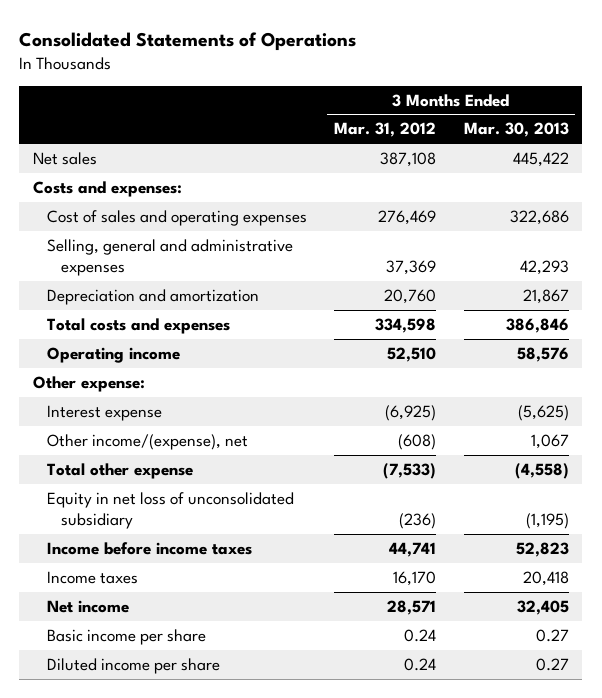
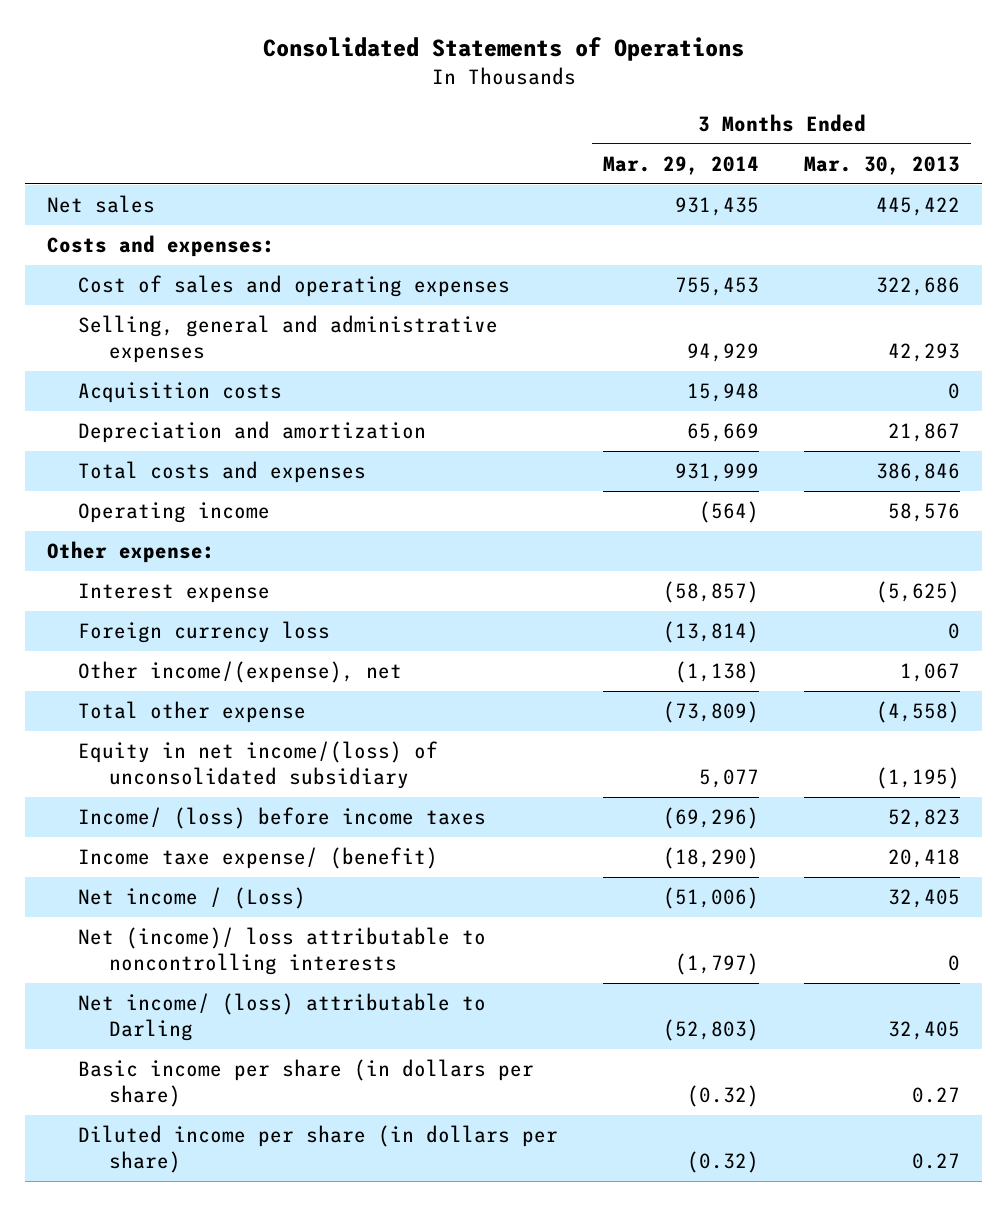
- | 3 Months Ended Mar. 31, 2012 | 3 Months Ended Mar. 30, 2013
+ | 3 Months Ended Mar. 29, 2014 | 3 Months Ended Mar. 30, 2013
+ Acquisition costs | 15,948 | 0
+ Foreign currency loss | (13,814) | 0
- Equity in net loss of unconsolidated subsidiary | (236) | (1,195)
- Income before income taxes | 44,741 | 52,823
- Income taxes | 16,170 | 20,418
- Net income | 28,571 | 32,405
- Basic income per share | 0.24 | 0.27
- Diluted income per share | 0.24 | 0.27
+ Equity in net income/(loss) of unconsolidated subsidiary | 5,077 | (1,195)
+ Income/ (loss) before income taxes | (69,296) | 52,823
+ Income taxe expense/ (benefit) | (18,290) | 20,418
+ Net income / (Loss) | (51,006) | 32,405
+ Net (income)/ loss attributable to noncontrolling interests | (1,797) | 0
+ Net income/ (loss) attributable to Darling | (52,803) | 32,405
+ Basic income per share (in dollars per share) | (0.32) | 0.27
+ Diluted income per share (in dollars per share) | (0.32) | 0.27

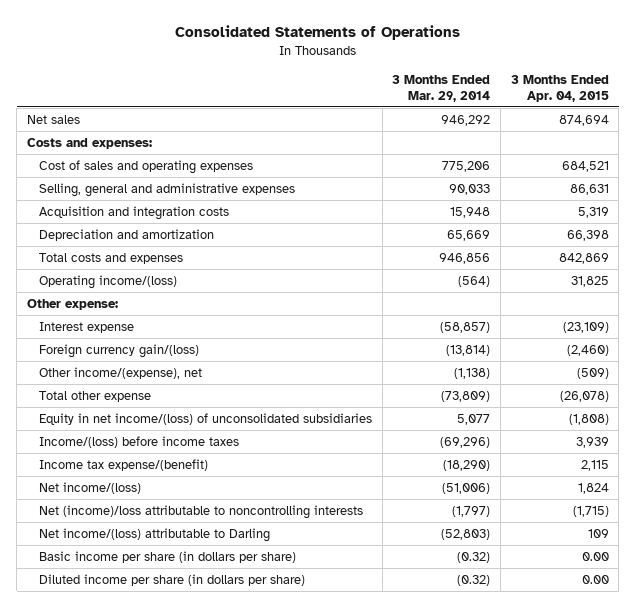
- | 3 Months Ended Mar. 29, 2014 | 3 Months Ended Mar. 30, 2013
+ | 3 Months Ended Mar. 29, 2014 | 3 Months Ended Apr. 04, 2015
- Net sales | 931,435 | 445,422
+ Net sales | 946,292 | 874,694
- Cost of sales and operating expenses | 755,453 | 322,686
- Selling, general and administrative expenses | 94,929 | 42,293
- Acquisition costs | 15,948 | 0
+ Cost of sales and operating expenses | 775,206 | 684,521
+ Selling, general and administrative expenses | 90,033 | 86,631
+ Acquisition and integration costs | 15,948 | 5,319
- Total costs and expenses | 931,999 | 386,846
- Operating income | (564) | 58,576
+ Total costs and expenses | 946,856 | 842,869
+ Operating income/(loss) | (564) | 31,825
- Foreign currency loss | (13,814) | 0
+ Foreign currency gain/(loss) | (13,814) | (2,460)
- Equity in net income/(loss) of unconsolidated subsidiary | 5,077 | (1,195)
- Income/ (loss) before income taxes | (69,296) | 52,823
- Income taxe expense/ (benefit) | (18,290) | 20,418
- Net income / (Loss) | (51,006) | 32,405
- Net (income)/ loss attributable to noncontrolling interests | (1,797) | 0
- Net income/ (loss) attributable to Darling | (52,803) | 32,405
+ Equity in net income/(loss) of unconsolidated subsidiaries | 5,077 | (1,808)
+ Income/(loss) before income taxes | (69,296) | 3,939
+ Income tax expense/(benefit) | (18,290) | 2,115
+ Net income/(loss) | (51,006) | 1,824
+ Net (income)/loss attributable to noncontrolling interests | (1,797) | (1,715)
+ Net income/(loss) attributable to Darling | (52,803) | 109

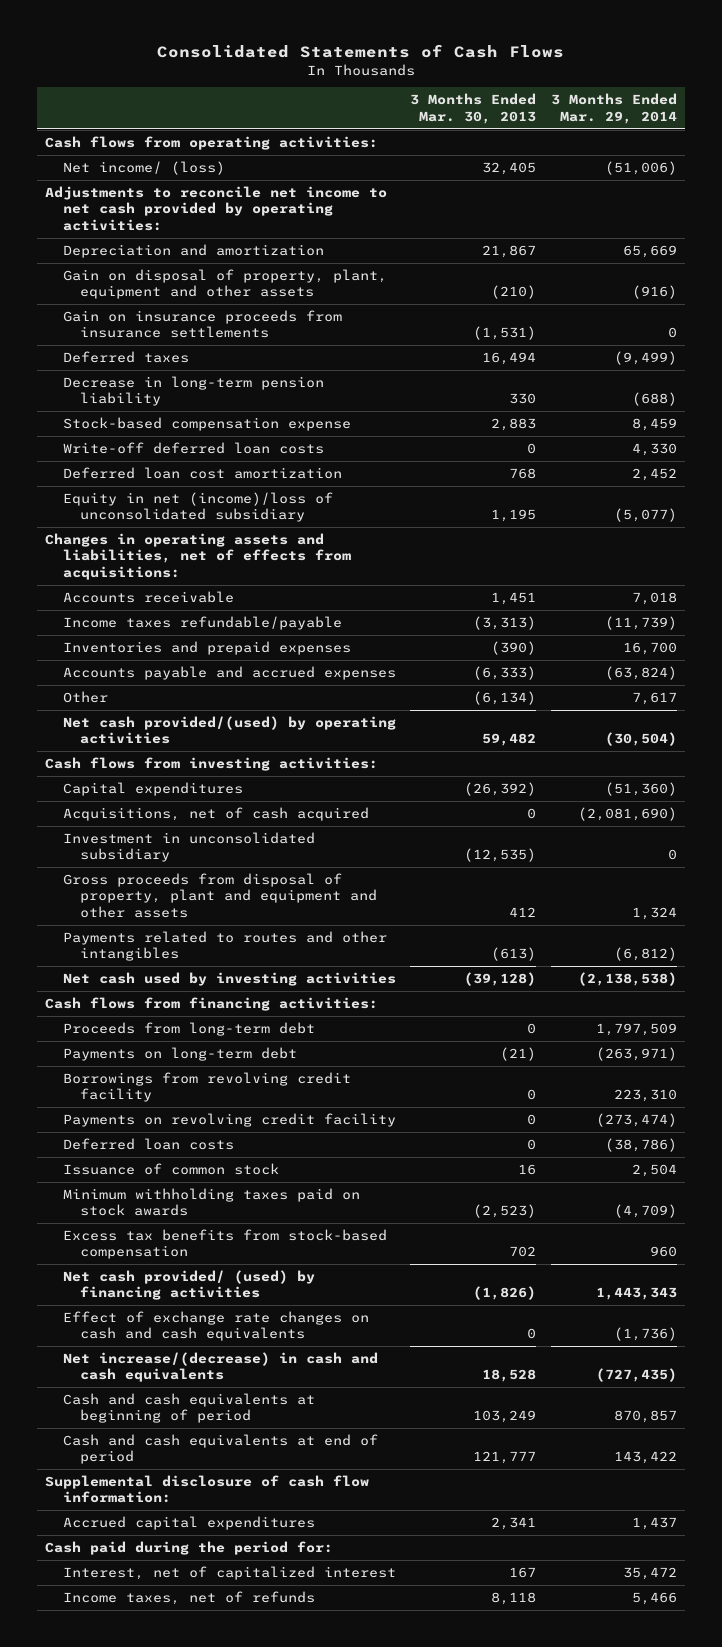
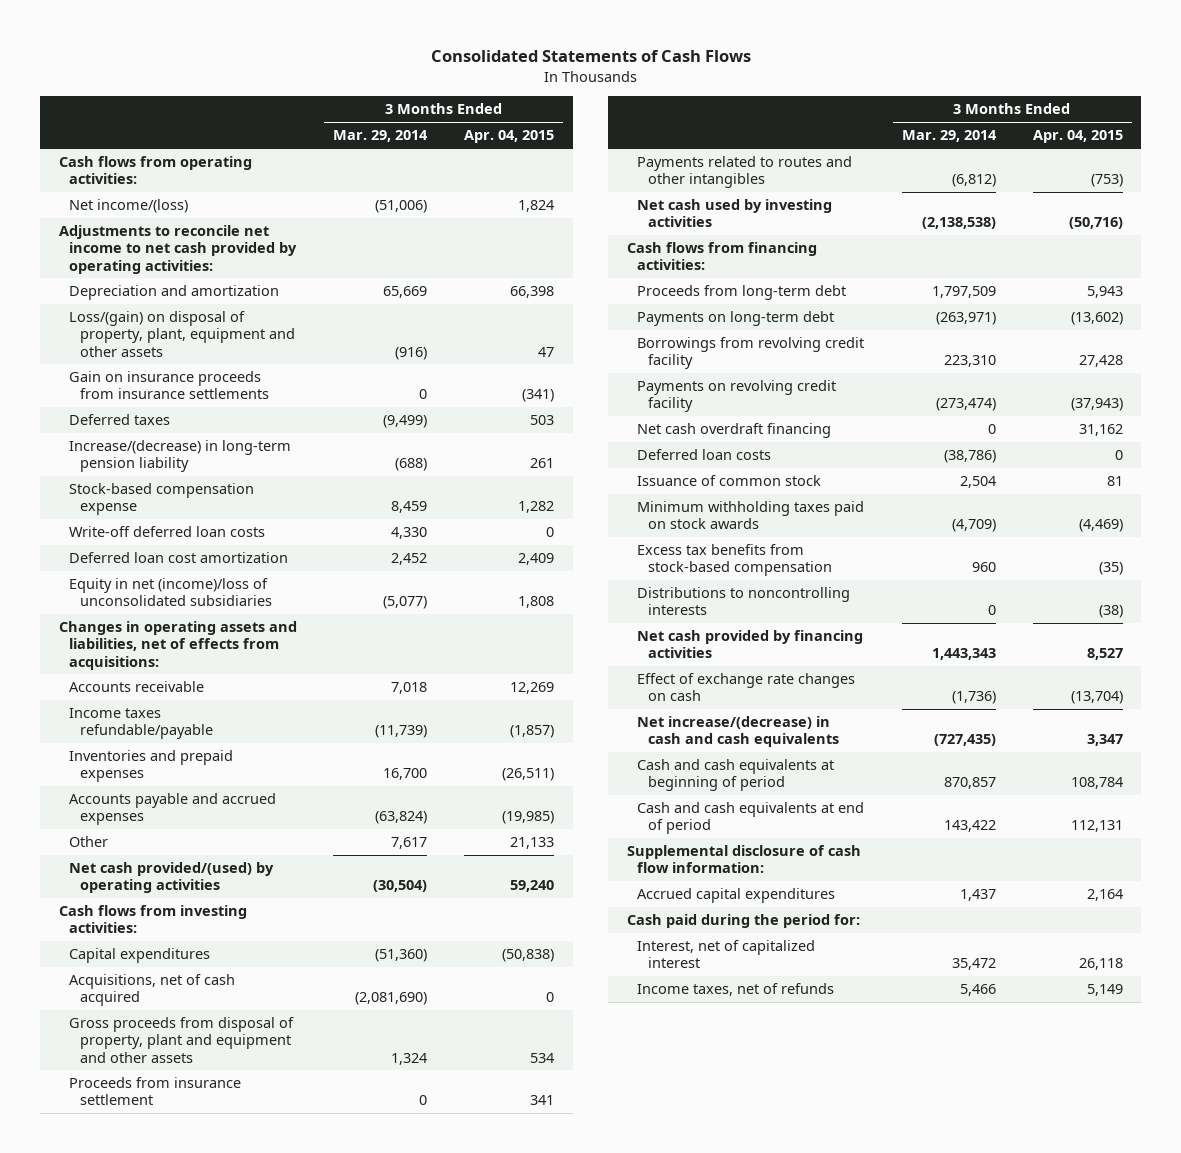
- | 3 Months Ended Mar. 30, 2013 | 3 Months Ended Mar. 29, 2014
+ | 3 Months Ended Mar. 29, 2014 | 3 Months Ended Apr. 04, 2015
- Net income/ (loss) | 32,405 | (51,006)
+ Net income/(loss) | (51,006) | 1,824
- Gain on disposal of property, plant, equipment and other assets | (210) | (916)
+ Loss/(gain) on disposal of property, plant, equipment and other assets | (916) | 47
- Decrease in long-term pension liability | 330 | (688)
+ Increase/(decrease) in long-term pension liability | (688) | 261
- Equity in net (income)/loss of unconsolidated subsidiary | 1,195 | (5,077)
+ Equity in net (income)/loss of unconsolidated subsidiaries | (5,077) | 1,808
- Investment in unconsolidated subsidiary | (12,535) | 0
+ Proceeds from insurance settlement | 0 | 341
+ Net cash overdraft financing | 0 | 31,162
- Net cash provided/ (used) by financing activities | (1,826) | 1,443,343
- Effect of exchange rate changes on cash and cash equivalents | 0 | (1,736)
+ Distributions to noncontrolling interests | 0 | (38)
+ Net cash provided by financing activities | 1,443,343 | 8,527
+ Effect of exchange rate changes on cash | (1,736) | (13,704)

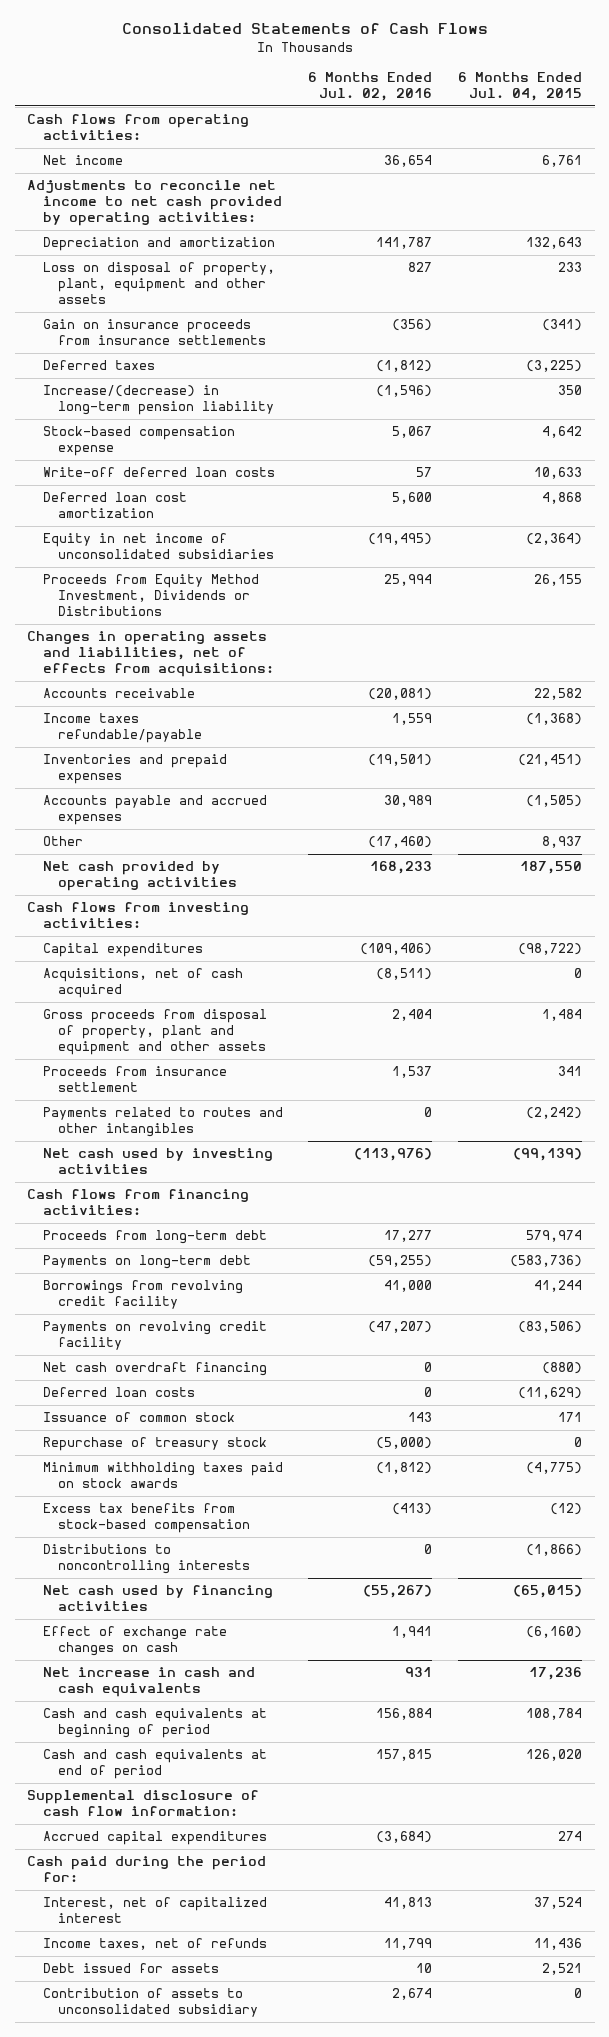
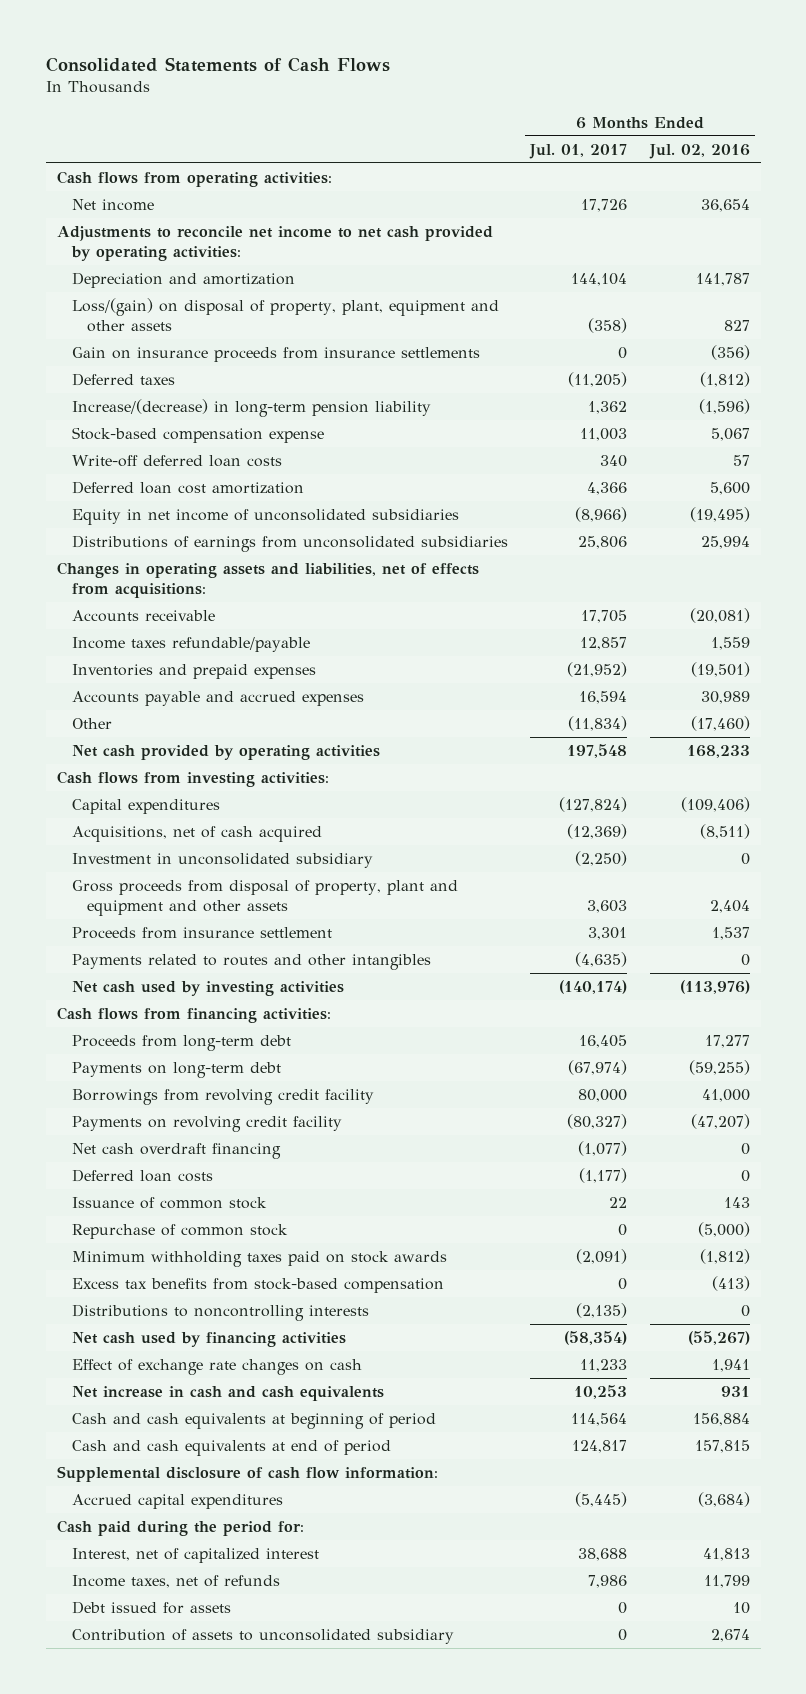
- | 6 Months Ended Jul. 02, 2016 | 6 Months Ended Jul. 04, 2015
+ | 6 Months Ended Jul. 01, 2017 | 6 Months Ended Jul. 02, 2016
- Loss on disposal of property, plant, equipment and other assets | 827 | 233
+ Loss/(gain) on disposal of property, plant, equipment and other assets | (358) | 827
- Proceeds from Equity Method Investment, Dividends or Distributions | 25,994 | 26,155
+ Distributions of earnings from unconsolidated subsidiaries | 25,806 | 25,994
+ Investment in unconsolidated subsidiary | (2,250) | 0
- Repurchase of treasury stock | (5,000) | 0
+ Repurchase of common stock | 0 | (5,000)

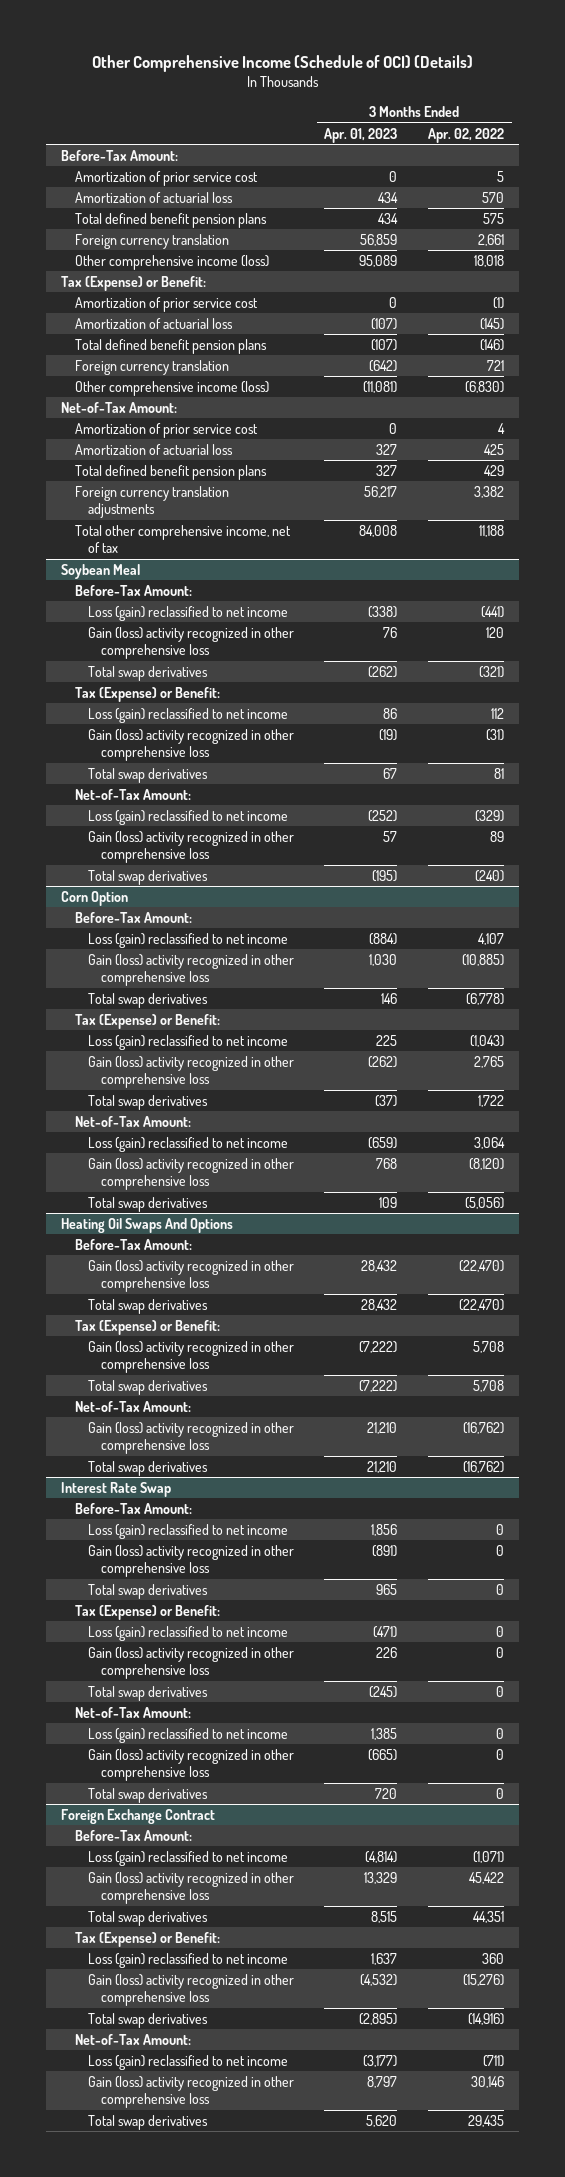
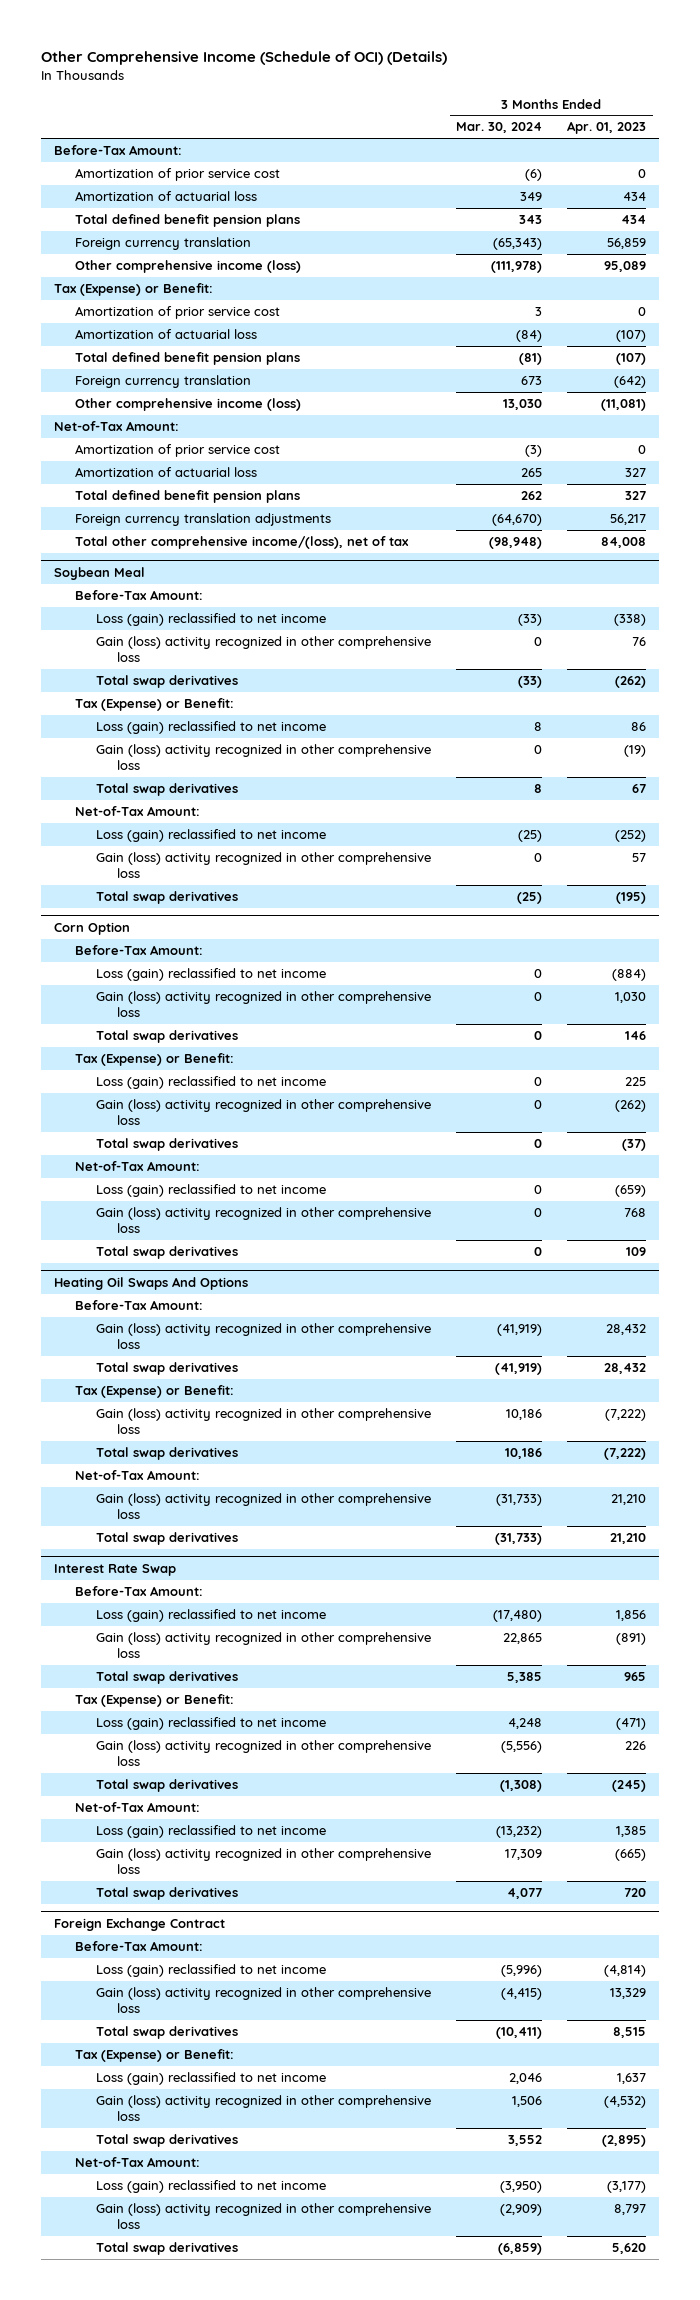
- | 3 Months Ended Apr. 01, 2023 | 3 Months Ended Apr. 02, 2022
+ | 3 Months Ended Mar. 30, 2024 | 3 Months Ended Apr. 01, 2023
- Total other comprehensive income, net of tax | 84,008 | 11,188
+ Total other comprehensive income/(loss), net of tax | (98,948) | 84,008

